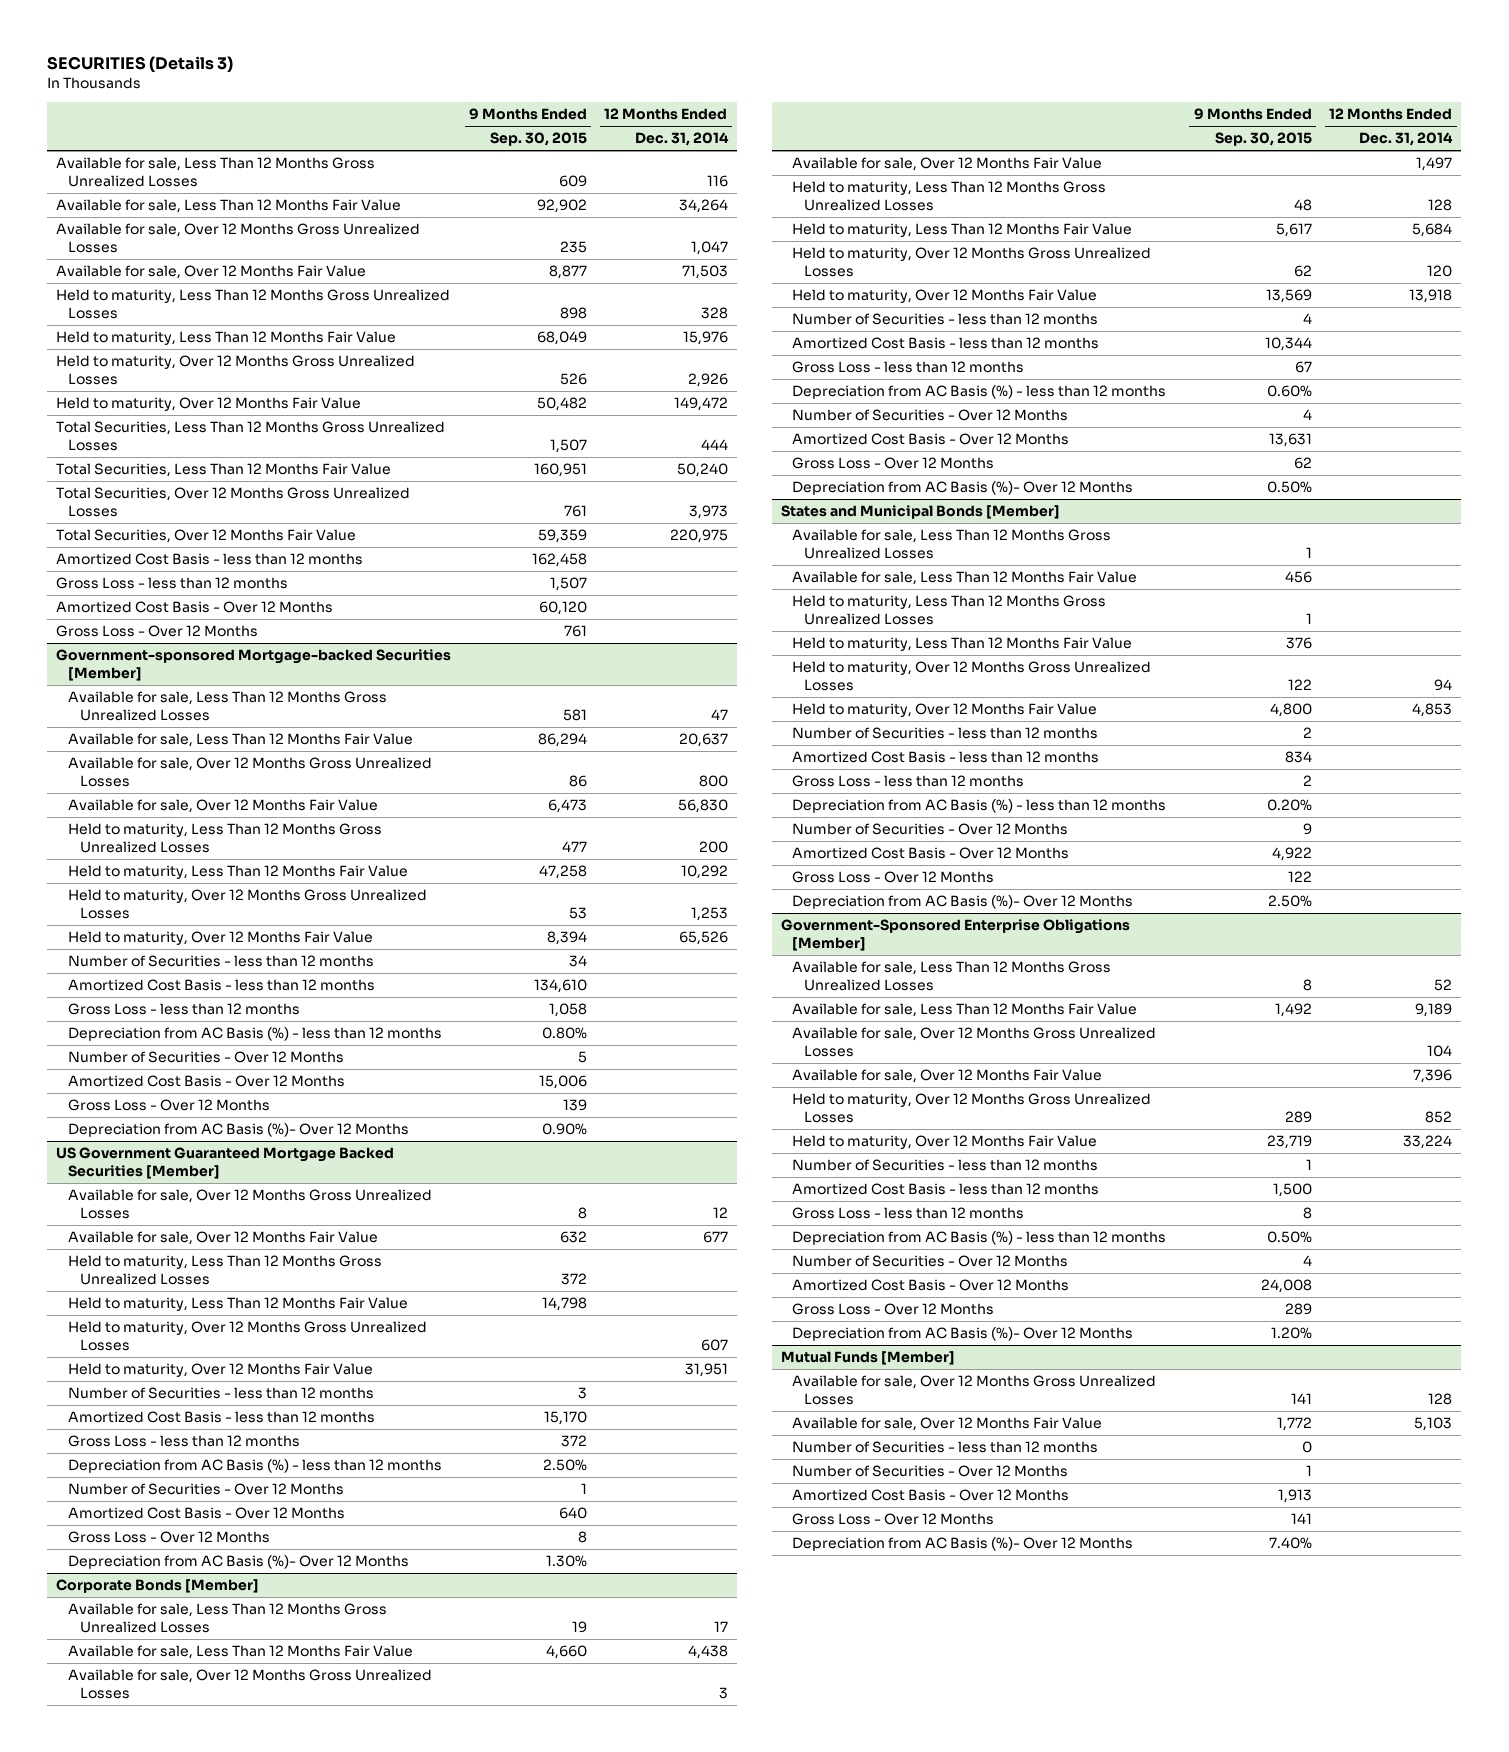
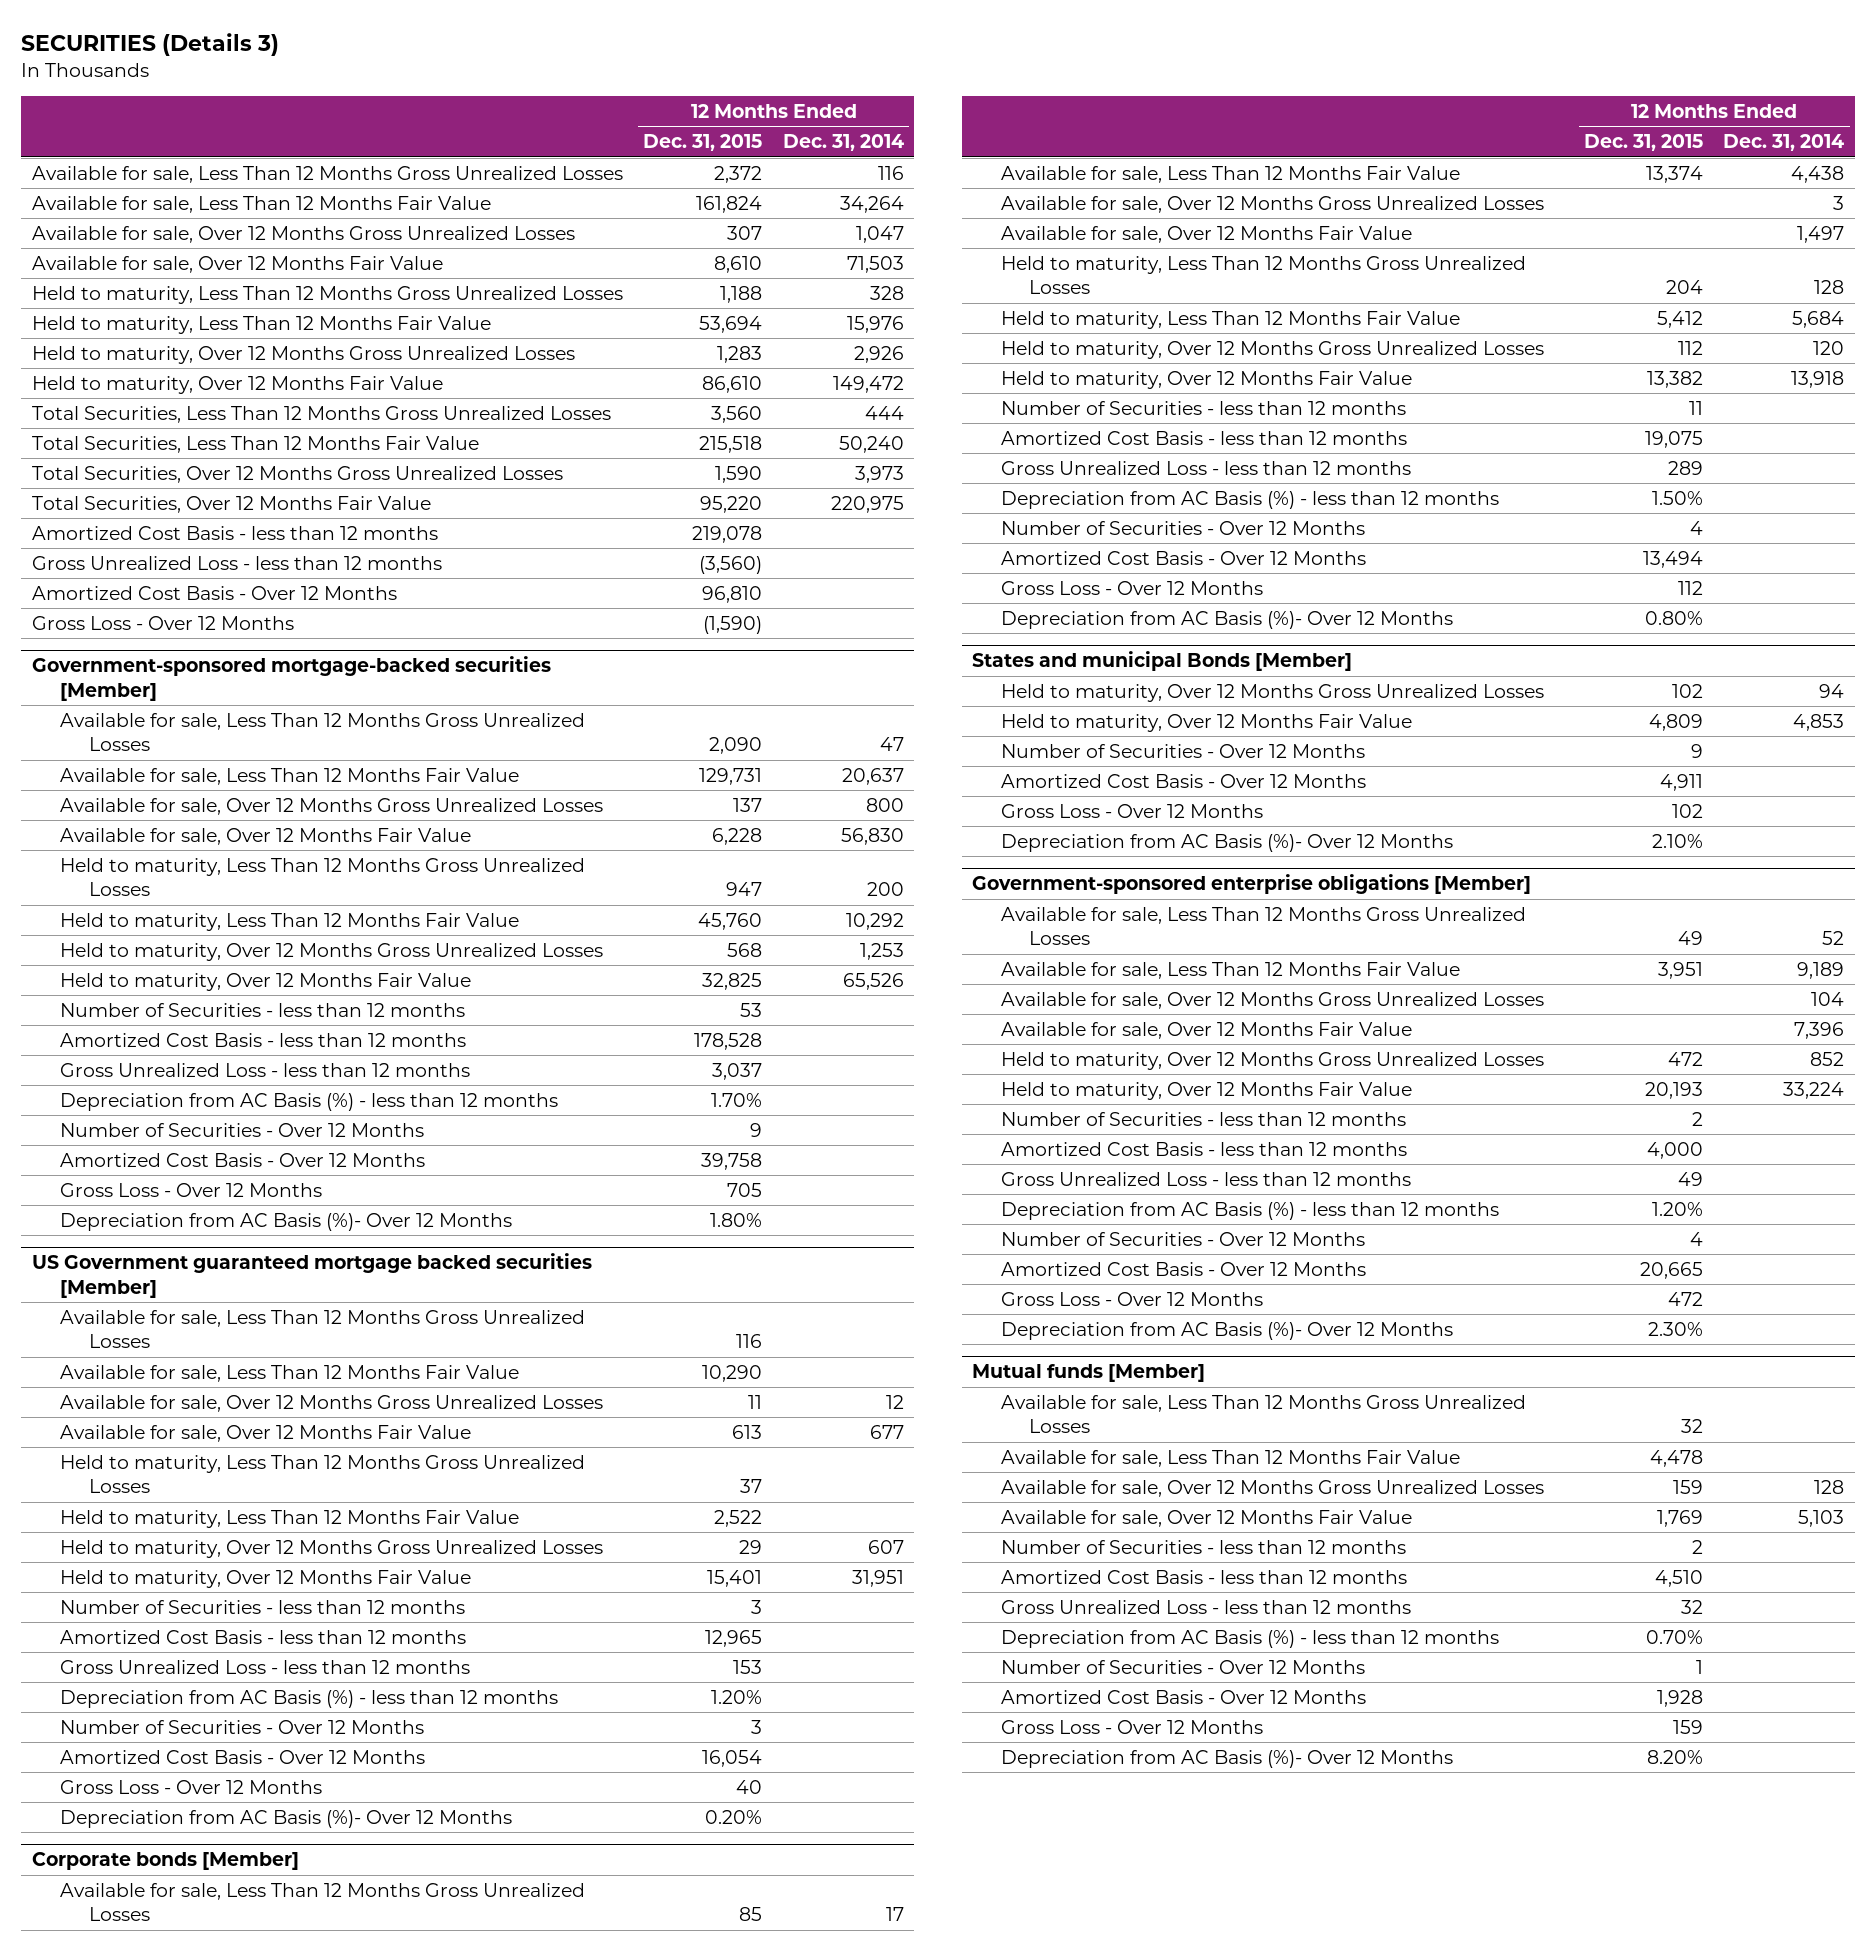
- | 9 Months Ended Sep. 30, 2015 | 12 Months Ended Dec. 31, 2014
+ | 12 Months Ended Dec. 31, 2015 | 12 Months Ended Dec. 31, 2014
- Gross Loss - less than 12 months | 1,507 |
+ Gross Unrealized Loss - less than 12 months | (3,560) |
- Government-sponsored Mortgage-backed Securities [Member]
+ Government-sponsored mortgage-backed securities [Member]
- Gross Loss - less than 12 months | 1,058 |
+ Gross Unrealized Loss - less than 12 months | 3,037 |
- US Government Guaranteed Mortgage Backed Securities [Member]
+ US Government guaranteed mortgage backed securities [Member]
+ Available for sale, Less Than 12 Months Gross Unrealized Losses | 116 |
+ Available for sale, Less Than 12 Months Fair Value | 10,290 |
- Gross Loss - less than 12 months | 372 |
+ Gross Unrealized Loss - less than 12 months | 153 |
- Corporate Bonds [Member]
+ Corporate bonds [Member]
- Gross Loss - less than 12 months | 67 |
+ Gross Unrealized Loss - less than 12 months | 289 |
- States and Municipal Bonds [Member]
- Available for sale, Less Than 12 Months Gross Unrealized Losses | 1 |
- Available for sale, Less Than 12 Months Fair Value | 456 |
- Held to maturity, Less Than 12 Months Gross Unrealized Losses | 1 |
- Held to maturity, Less Than 12 Months Fair Value | 376 |
+ States and municipal Bonds [Member]
- Number of Securities - less than 12 months | 2 |
- Amortized Cost Basis - less than 12 months | 834 |
- Gross Loss - less than 12 months | 2 |
- Depreciation from AC Basis (%) - less than 12 months | 0.20% |
- Government-Sponsored Enterprise Obligations [Member]
+ Government-sponsored enterprise obligations [Member]
- Gross Loss - less than 12 months | 8 |
+ Gross Unrealized Loss - less than 12 months | 49 |
- Mutual Funds [Member]
+ Mutual funds [Member]
+ Available for sale, Less Than 12 Months Gross Unrealized Losses | 32 |
+ Available for sale, Less Than 12 Months Fair Value | 4,478 |
+ Amortized Cost Basis - less than 12 months | 4,510 |
+ Gross Unrealized Loss - less than 12 months | 32 |
+ Depreciation from AC Basis (%) - less than 12 months | 0.70% |

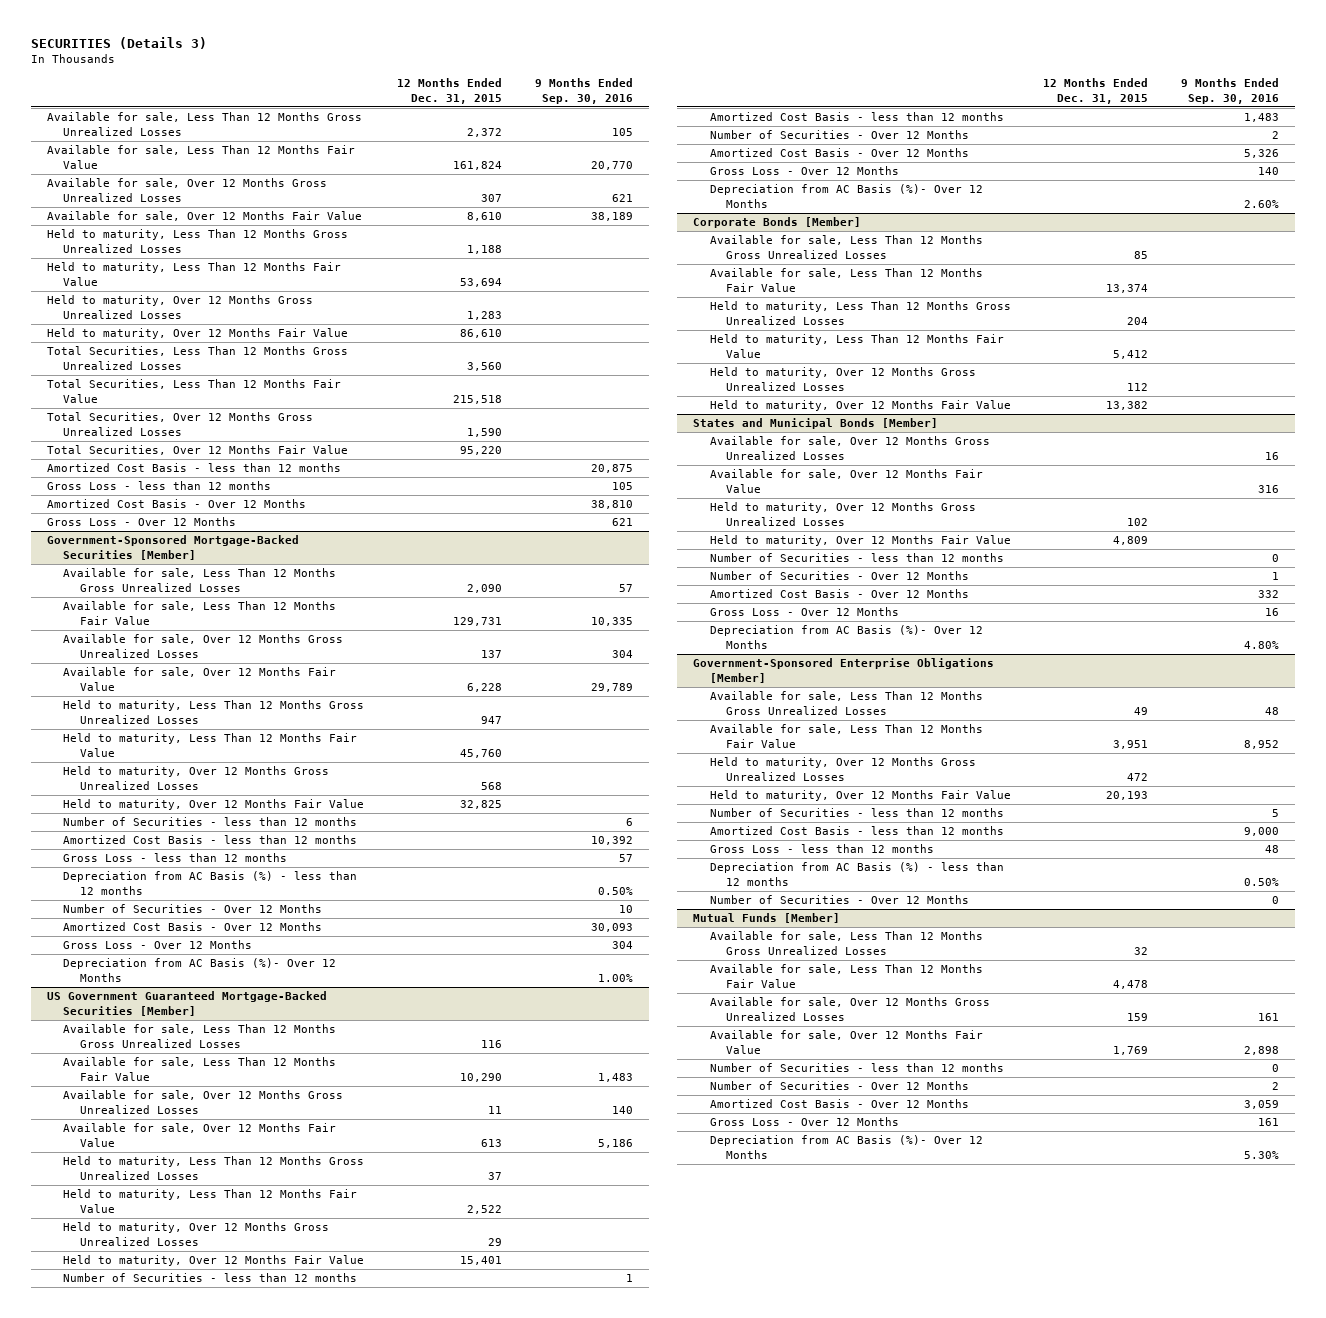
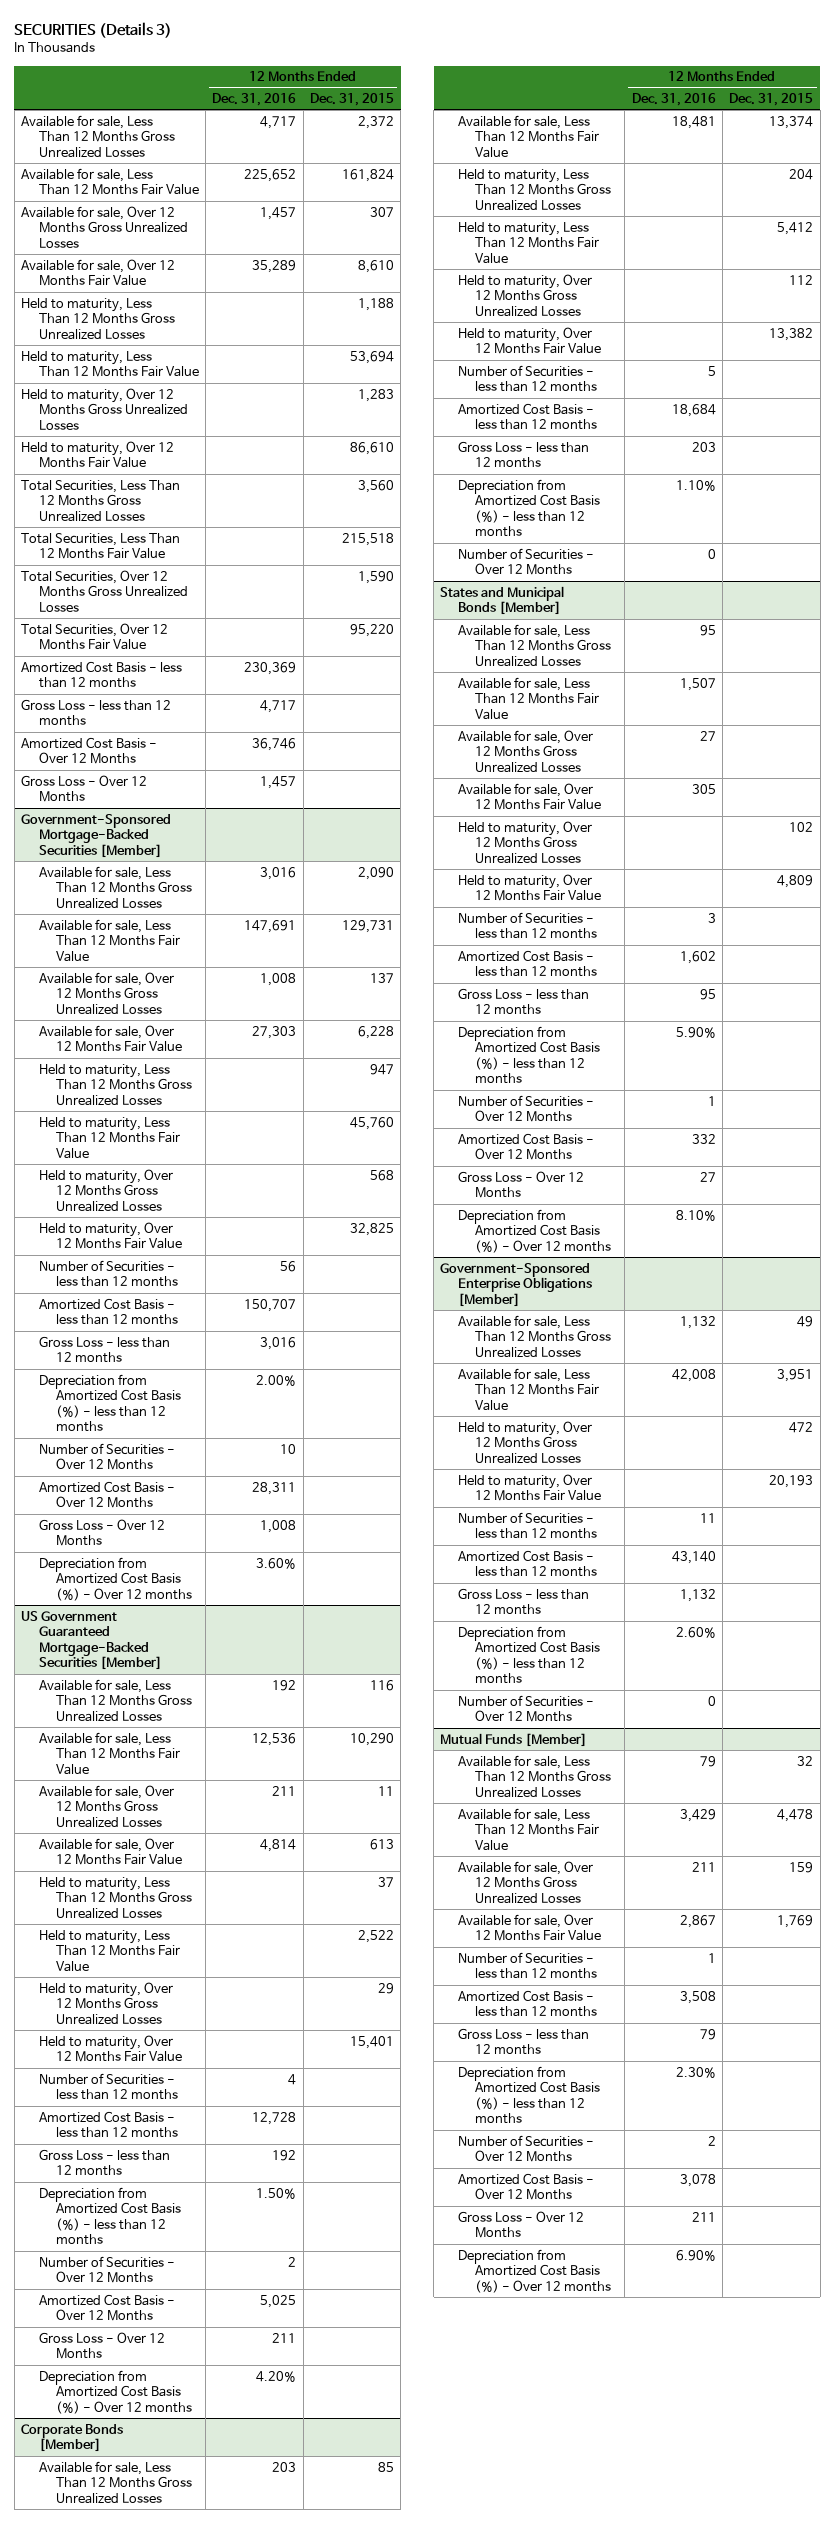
- | 12 Months Ended Dec. 31, 2015 | 9 Months Ended Sep. 30, 2016
+ | 12 Months Ended Dec. 31, 2016 | 12 Months Ended Dec. 31, 2015
@ Government-Sponsored Mortgage-Backed Securities [Member]
- Depreciation from AC Basis (%) - less than 12 months | | 0.50%
+ Depreciation from Amortized Cost Basis (%) - less than 12 months | 2.00% |
- Depreciation from AC Basis (%)- Over 12 Months | | 1.00%
+ Depreciation from Amortized Cost Basis (%) - Over 12 months | 3.60% |
@ US Government Guaranteed Mortgage-Backed Securities [Member]
+ Gross Loss - less than 12 months | 192 |
+ Depreciation from Amortized Cost Basis (%) - less than 12 months | 1.50% |
- Depreciation from AC Basis (%)- Over 12 Months | | 2.60%
+ Depreciation from Amortized Cost Basis (%) - Over 12 months | 4.20% |
@ Corporate Bonds [Member]
+ Number of Securities - less than 12 months | 5 |
+ Amortized Cost Basis - less than 12 months | 18,684 |
+ Gross Loss - less than 12 months | 203 |
+ Depreciation from Amortized Cost Basis (%) - less than 12 months | 1.10% |
+ Number of Securities - Over 12 Months | 0 |
@ States and Municipal Bonds [Member]
+ Available for sale, Less Than 12 Months Gross Unrealized Losses | 95 |
+ Available for sale, Less Than 12 Months Fair Value | 1,507 |
+ Amortized Cost Basis - less than 12 months | 1,602 |
+ Gross Loss - less than 12 months | 95 |
+ Depreciation from Amortized Cost Basis (%) - less than 12 months | 5.90% |
- Depreciation from AC Basis (%)- Over 12 Months | | 4.80%
+ Depreciation from Amortized Cost Basis (%) - Over 12 months | 8.10% |
@ Government-Sponsored Enterprise Obligations [Member]
- Depreciation from AC Basis (%) - less than 12 months | | 0.50%
+ Depreciation from Amortized Cost Basis (%) - less than 12 months | 2.60% |
@ Mutual Funds [Member]
+ Amortized Cost Basis - less than 12 months | 3,508 |
+ Gross Loss - less than 12 months | 79 |
+ Depreciation from Amortized Cost Basis (%) - less than 12 months | 2.30% |
- Depreciation from AC Basis (%)- Over 12 Months | | 5.30%
+ Depreciation from Amortized Cost Basis (%) - Over 12 months | 6.90% |

